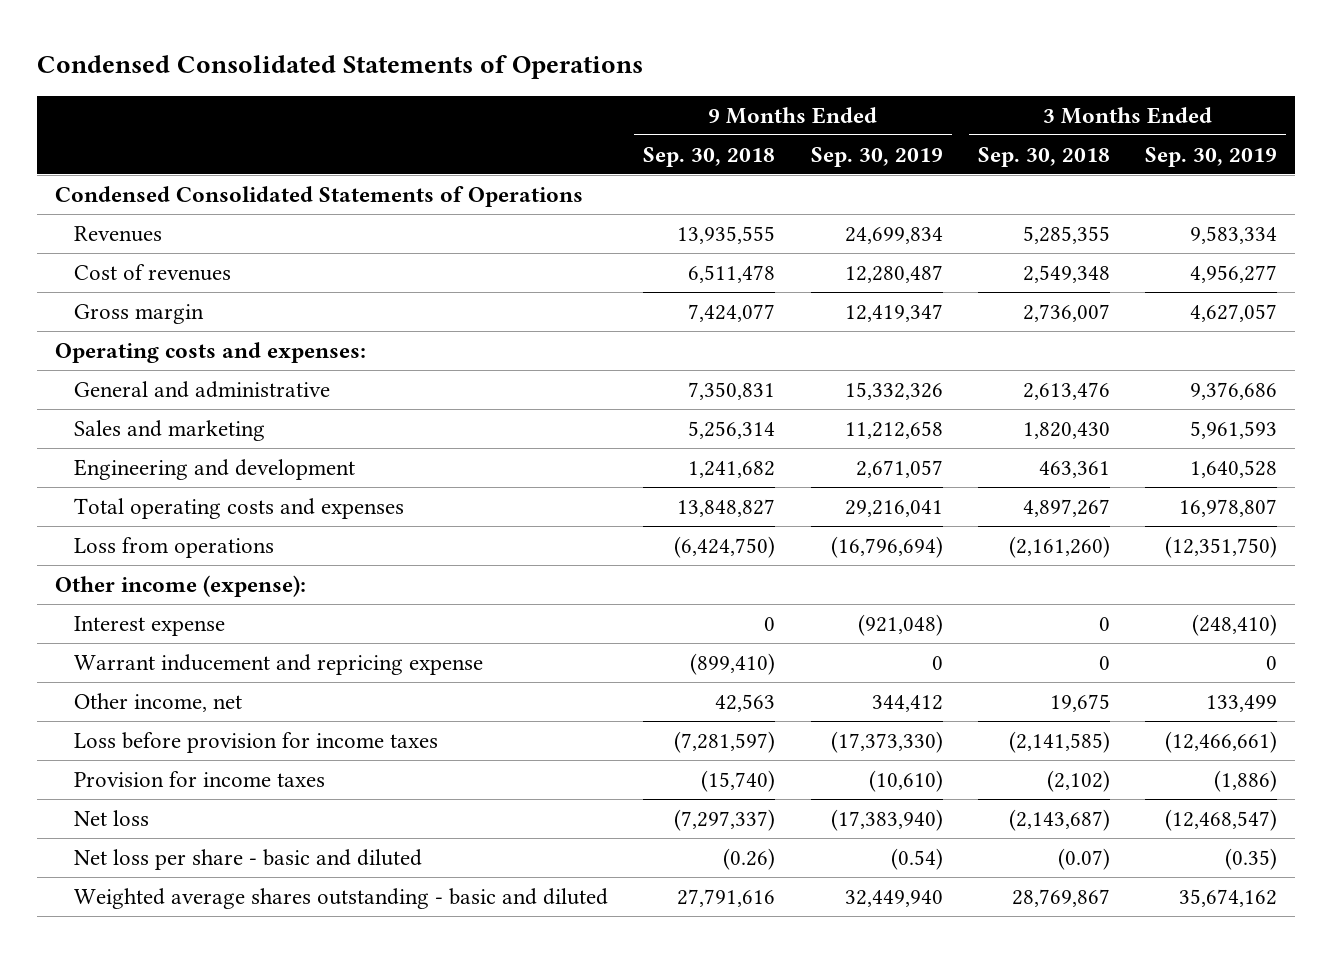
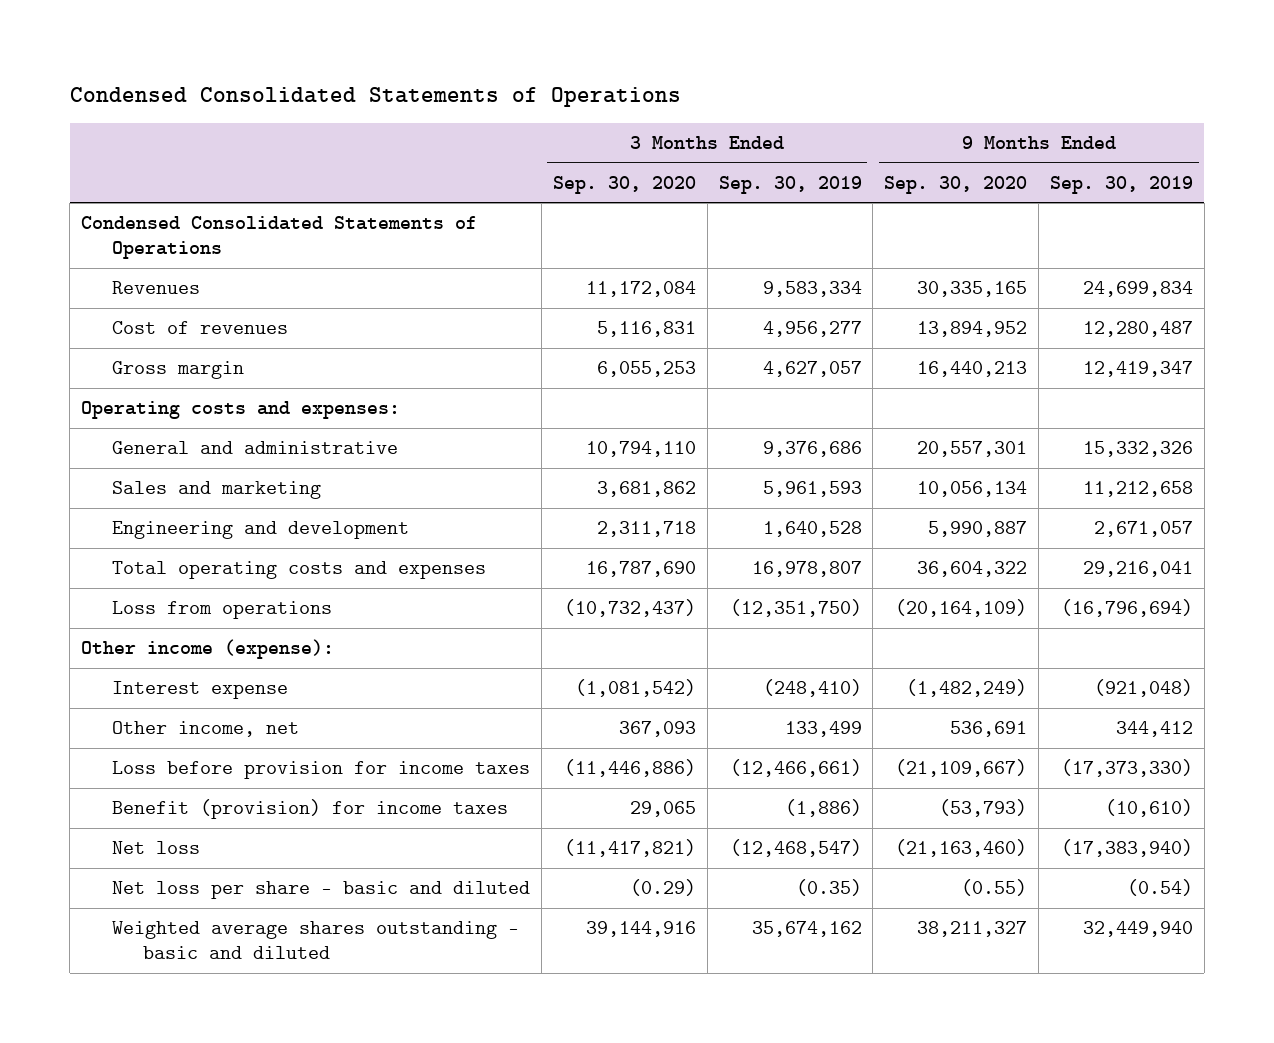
- | 9 Months Ended Sep. 30, 2018 | 9 Months Ended Sep. 30, 2019 | 3 Months Ended Sep. 30, 2018 | 3 Months Ended Sep. 30, 2019
+ | 3 Months Ended Sep. 30, 2020 | 3 Months Ended Sep. 30, 2019 | 9 Months Ended Sep. 30, 2020 | 9 Months Ended Sep. 30, 2019
- Warrant inducement and repricing expense | (899,410) | 0 | 0 | 0
- Provision for income taxes | (15,740) | (10,610) | (2,102) | (1,886)
+ Benefit (provision) for income taxes | 29,065 | (1,886) | (53,793) | (10,610)

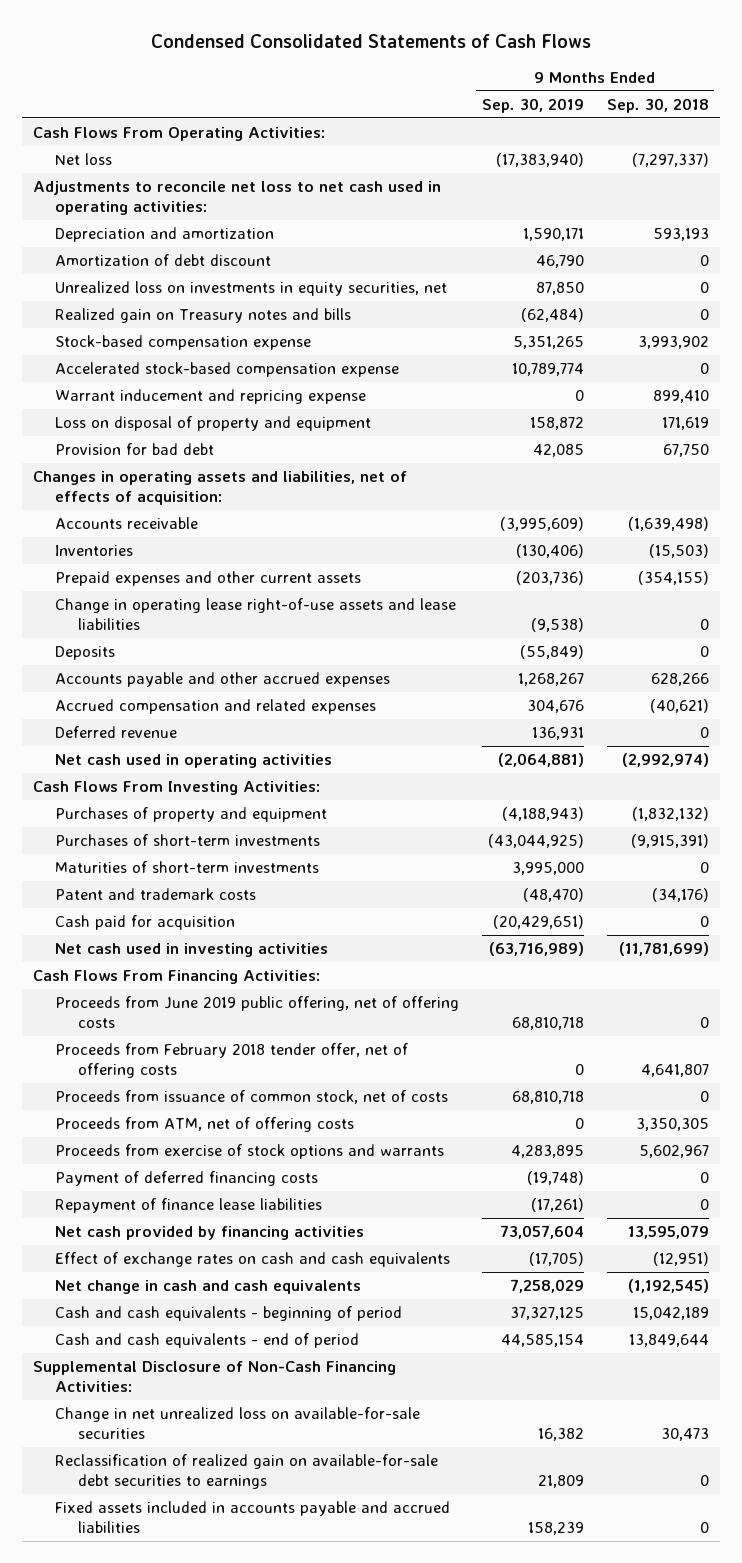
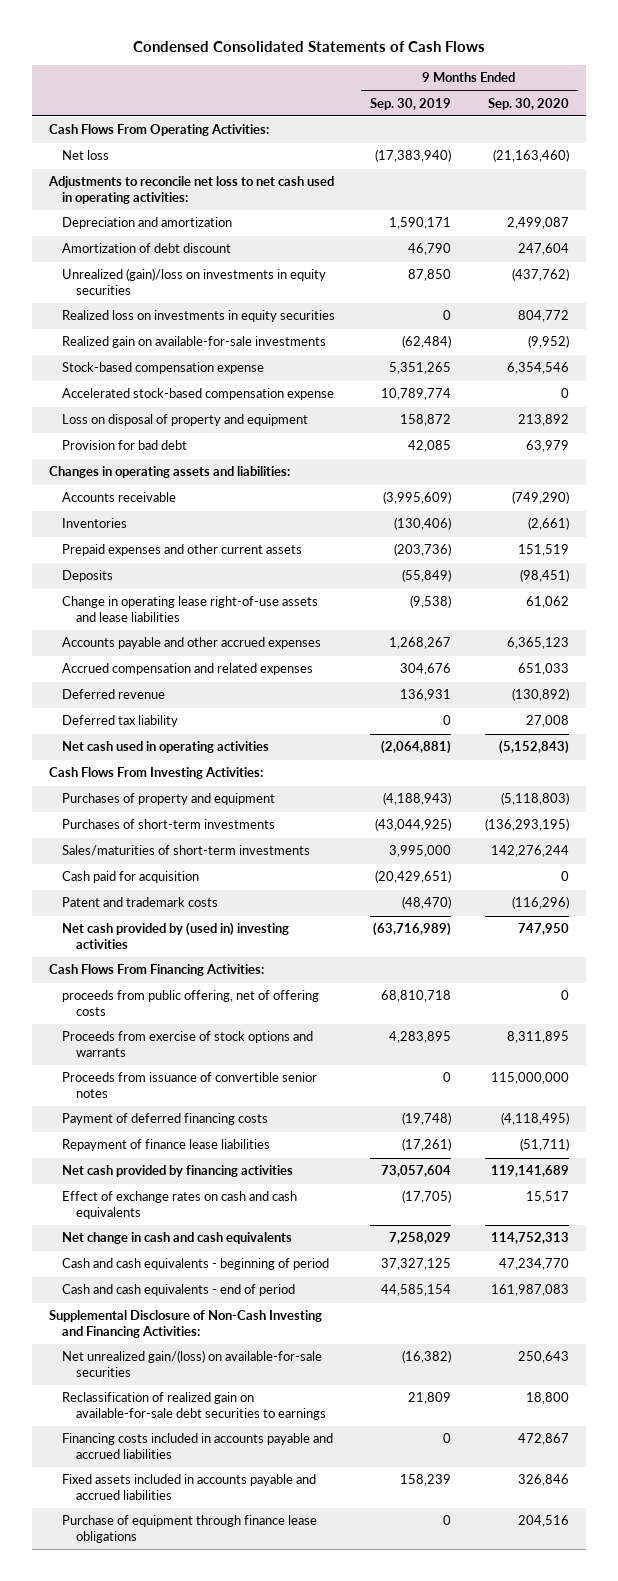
- | 9 Months Ended Sep. 30, 2019 | 9 Months Ended Sep. 30, 2018
+ | 9 Months Ended Sep. 30, 2019 | 9 Months Ended Sep. 30, 2020
- Unrealized loss on investments in equity securities, net | 87,850 | 0
- Realized gain on Treasury notes and bills | (62,484) | 0
+ Unrealized (gain)/loss on investments in equity securities | 87,850 | (437,762)
+ Realized loss on investments in equity securities | 0 | 804,772
+ Realized gain on available-for-sale investments | (62,484) | (9,952)
- Warrant inducement and repricing expense | 0 | 899,410
- Changes in operating assets and liabilities, net of effects of acquisition:
+ Changes in operating assets and liabilities:
moved down: Change in operating lease right-of-use assets and lease liabilities | (9,538) | 61,062
+ Deferred tax liability | 0 | 27,008
- Maturities of short-term investments | 3,995,000 | 0
+ Sales/maturities of short-term investments | 3,995,000 | 142,276,244
- Net cash used in investing activities | (63,716,989) | (11,781,699)
moved down: Patent and trademark costs | (48,470) | (116,296)
+ Net cash provided by (used in) investing activities | (63,716,989) | 747,950
- Proceeds from June 2019 public offering, net of offering costs | 68,810,718 | 0
- Proceeds from February 2018 tender offer, net of offering costs | 0 | 4,641,807
- Proceeds from issuance of common stock, net of costs | 68,810,718 | 0
- Proceeds from ATM, net of offering costs | 0 | 3,350,305
+ proceeds from public offering, net of offering costs | 68,810,718 | 0
+ Proceeds from issuance of convertible senior notes | 0 | 115,000,000
- Supplemental Disclosure of Non-Cash Financing Activities:
- Change in net unrealized loss on available-for-sale securities | 16,382 | 30,473
+ Supplemental Disclosure of Non-Cash Investing and Financing Activities:
+ Net unrealized gain/(loss) on available-for-sale securities | (16,382) | 250,643
+ Financing costs included in accounts payable and accrued liabilities | 0 | 472,867
+ Purchase of equipment through finance lease obligations | 0 | 204,516

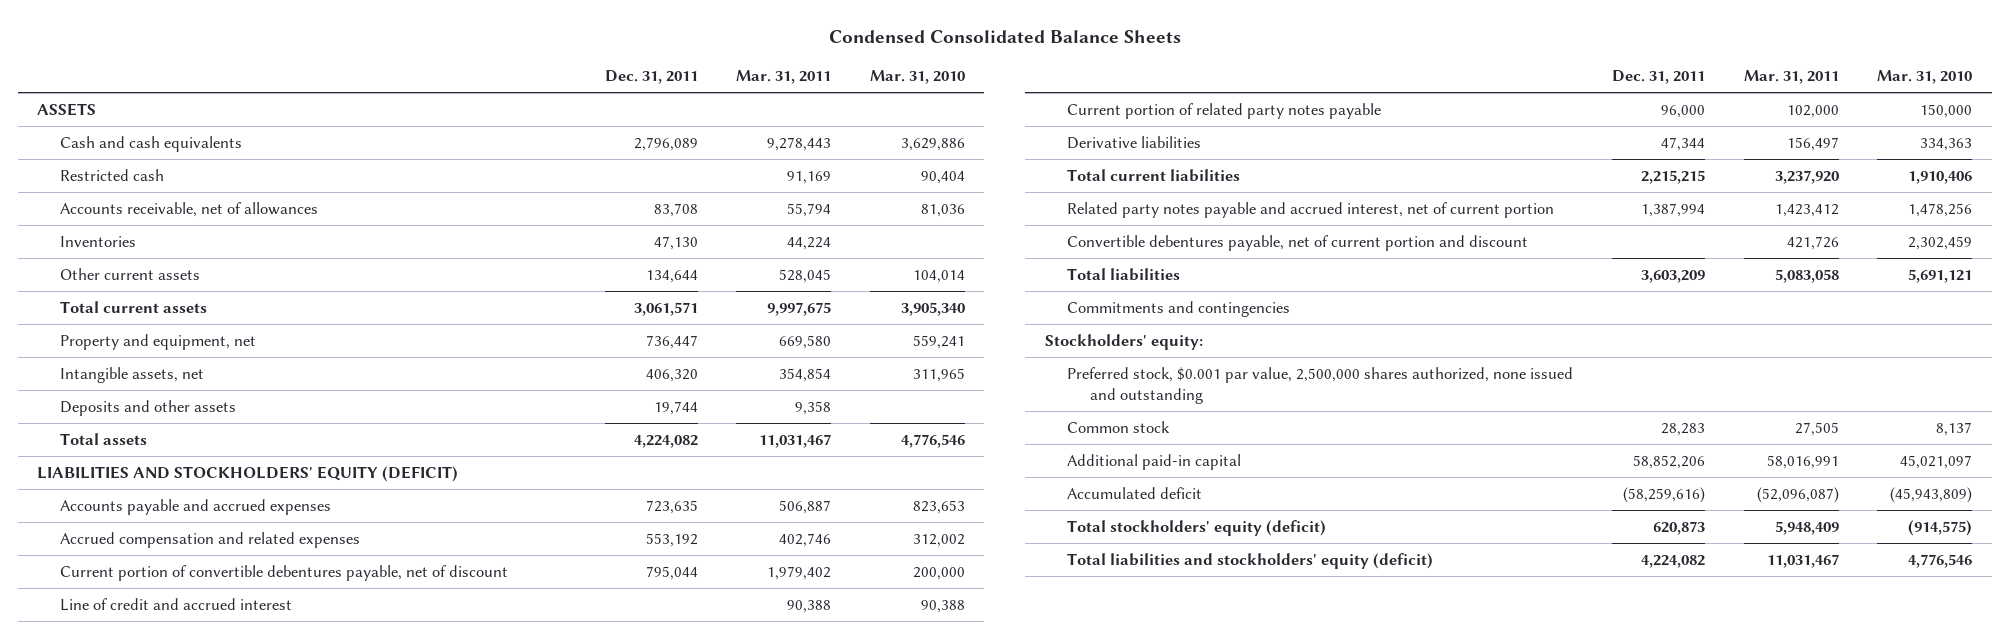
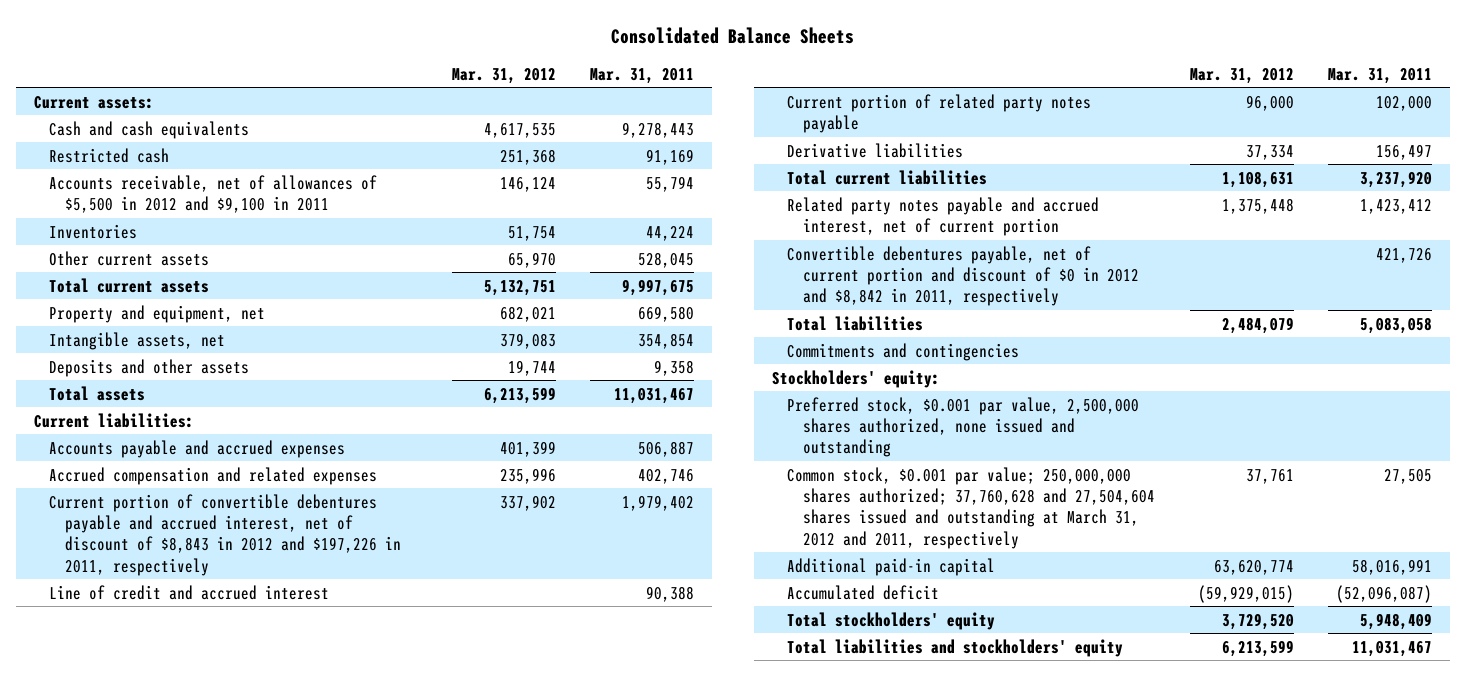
- Condensed Consolidated Balance Sheets
+ Consolidated Balance Sheets
- | Dec. 31, 2011 | Mar. 31, 2011 | Mar. 31, 2010
+ | Mar. 31, 2012 | Mar. 31, 2011
- ASSETS
+ Current assets:
- Accounts receivable, net of allowances | 83,708 | 55,794 | 81,036
+ Accounts receivable, net of allowances of $5,500 in 2012 and $9,100 in 2011 | 146,124 | 55,794
- LIABILITIES AND STOCKHOLDERS' EQUITY (DEFICIT)
+ Current liabilities:
- Current portion of convertible debentures payable, net of discount | 795,044 | 1,979,402 | 200,000
+ Current portion of convertible debentures payable and accrued interest, net of discount of $8,843 in 2012 and $197,226 in 2011, respectively | 337,902 | 1,979,402
- Convertible debentures payable, net of current portion and discount | | 421,726 | 2,302,459
+ Convertible debentures payable, net of current portion and discount of $0 in 2012 and $8,842 in 2011, respectively | | 421,726
- Common stock | 28,283 | 27,505 | 8,137
+ Common stock, $0.001 par value; 250,000,000 shares authorized; 37,760,628 and 27,504,604 shares issued and outstanding at March 31, 2012 and 2011, respectively | 37,761 | 27,505
- Total stockholders' equity (deficit) | 620,873 | 5,948,409 | (914,575)
- Total liabilities and stockholders' equity (deficit) | 4,224,082 | 11,031,467 | 4,776,546
+ Total stockholders' equity | 3,729,520 | 5,948,409
+ Total liabilities and stockholders' equity | 6,213,599 | 11,031,467

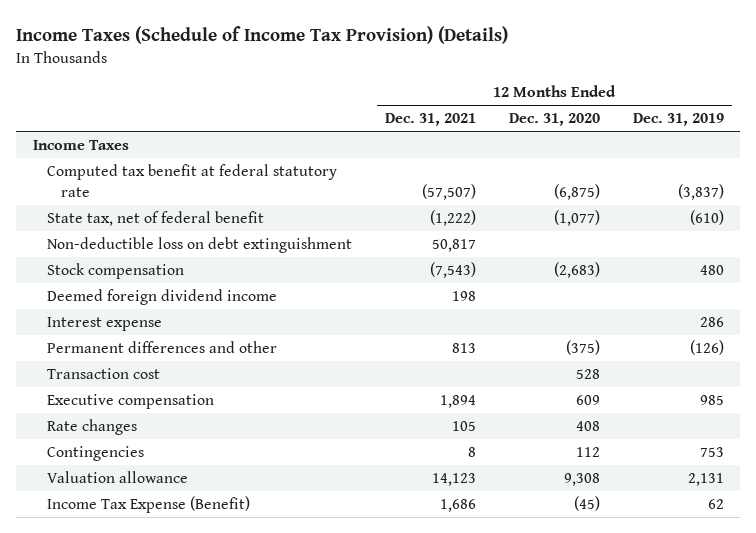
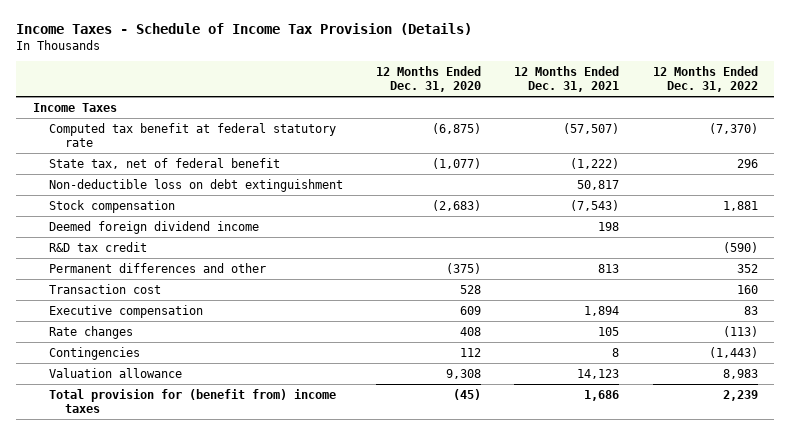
- Income Taxes (Schedule of Income Tax Provision) (Details)
+ Income Taxes - Schedule of Income Tax Provision (Details)
- | 12 Months Ended Dec. 31, 2021 | 12 Months Ended Dec. 31, 2020 | 12 Months Ended Dec. 31, 2019
+ | 12 Months Ended Dec. 31, 2020 | 12 Months Ended Dec. 31, 2021 | 12 Months Ended Dec. 31, 2022
- Interest expense | | | 286
+ R&D tax credit | | | (590)
- Income Tax Expense (Benefit) | 1,686 | (45) | 62
+ Total provision for (benefit from) income taxes | (45) | 1,686 | 2,239

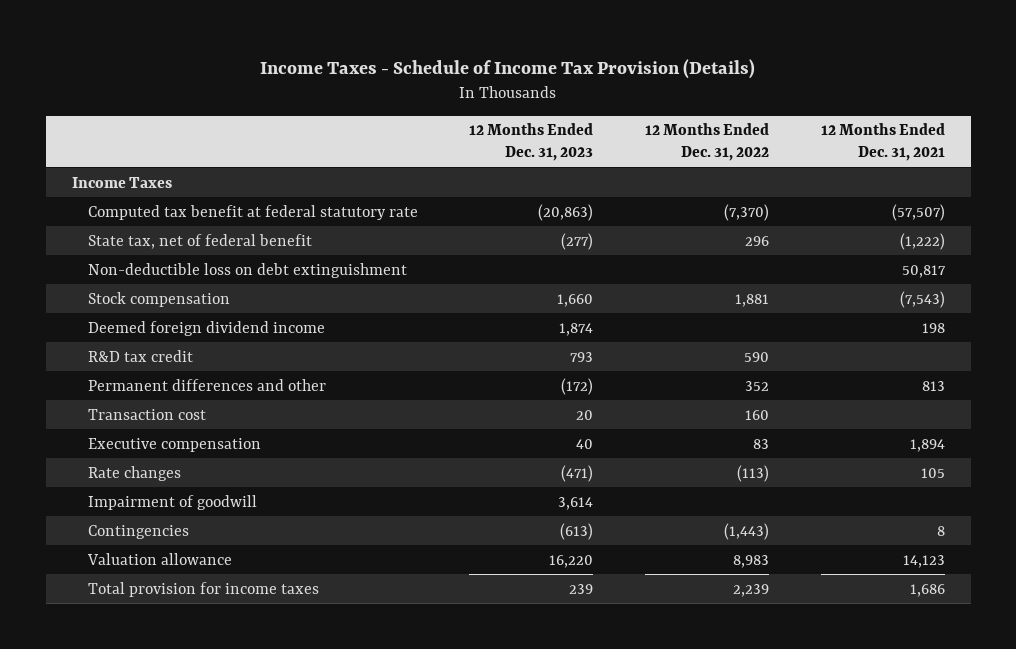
- | 12 Months Ended Dec. 31, 2020 | 12 Months Ended Dec. 31, 2021 | 12 Months Ended Dec. 31, 2022
+ | 12 Months Ended Dec. 31, 2023 | 12 Months Ended Dec. 31, 2022 | 12 Months Ended Dec. 31, 2021
- R&D tax credit | | | (590)
+ R&D tax credit | 793 | 590 |
+ Impairment of goodwill | 3,614 | |
- Total provision for (benefit from) income taxes | (45) | 1,686 | 2,239
+ Total provision for income taxes | 239 | 2,239 | 1,686

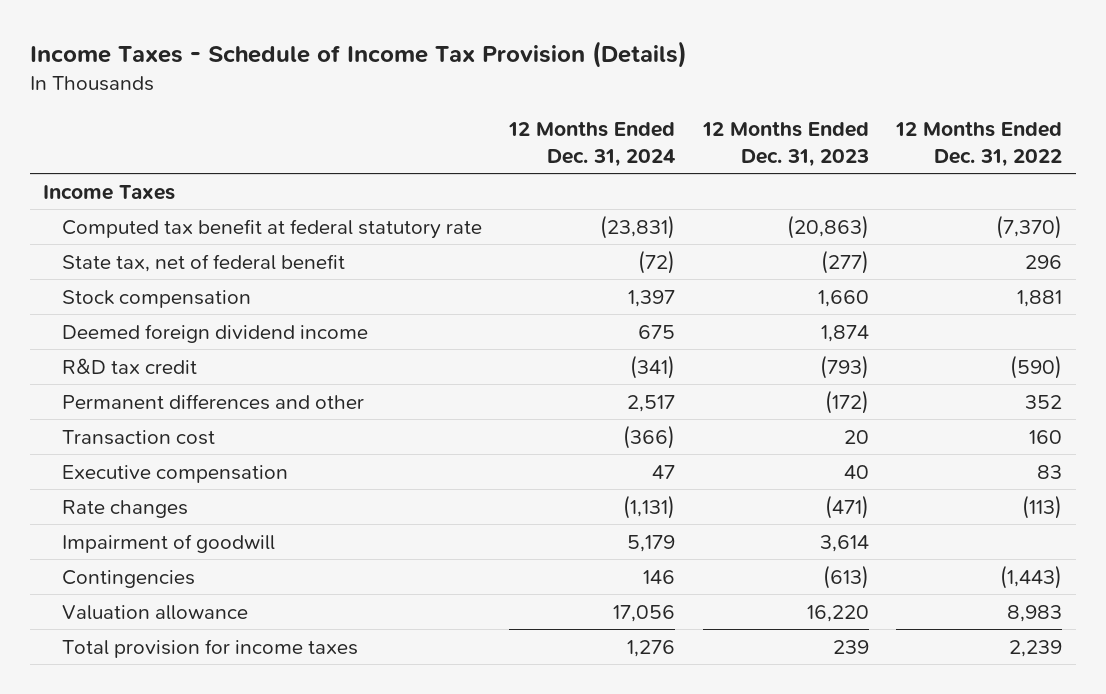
- | 12 Months Ended Dec. 31, 2023 | 12 Months Ended Dec. 31, 2022 | 12 Months Ended Dec. 31, 2021
+ | 12 Months Ended Dec. 31, 2024 | 12 Months Ended Dec. 31, 2023 | 12 Months Ended Dec. 31, 2022
- Non-deductible loss on debt extinguishment | | | 50,817
- R&D tax credit | 793 | 590 |
+ R&D tax credit | (341) | (793) | (590)

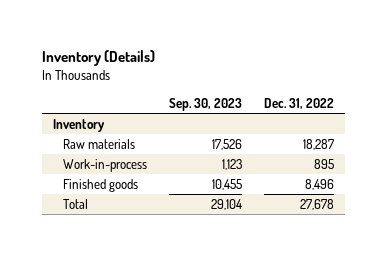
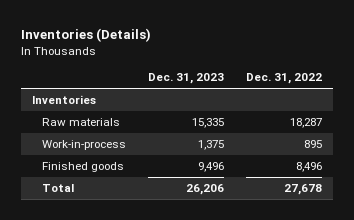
- Inventory (Details)
+ Inventories (Details)
- | Sep. 30, 2023 | Dec. 31, 2022
+ | Dec. 31, 2023 | Dec. 31, 2022
- Inventory
+ Inventories

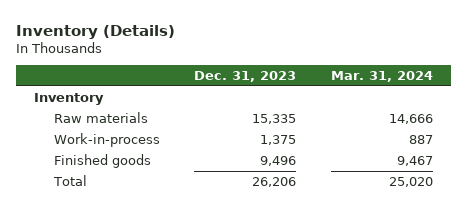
- Inventories (Details)
+ Inventory (Details)
- | Dec. 31, 2023 | Dec. 31, 2022
+ | Dec. 31, 2023 | Mar. 31, 2024
- Inventories
+ Inventory

